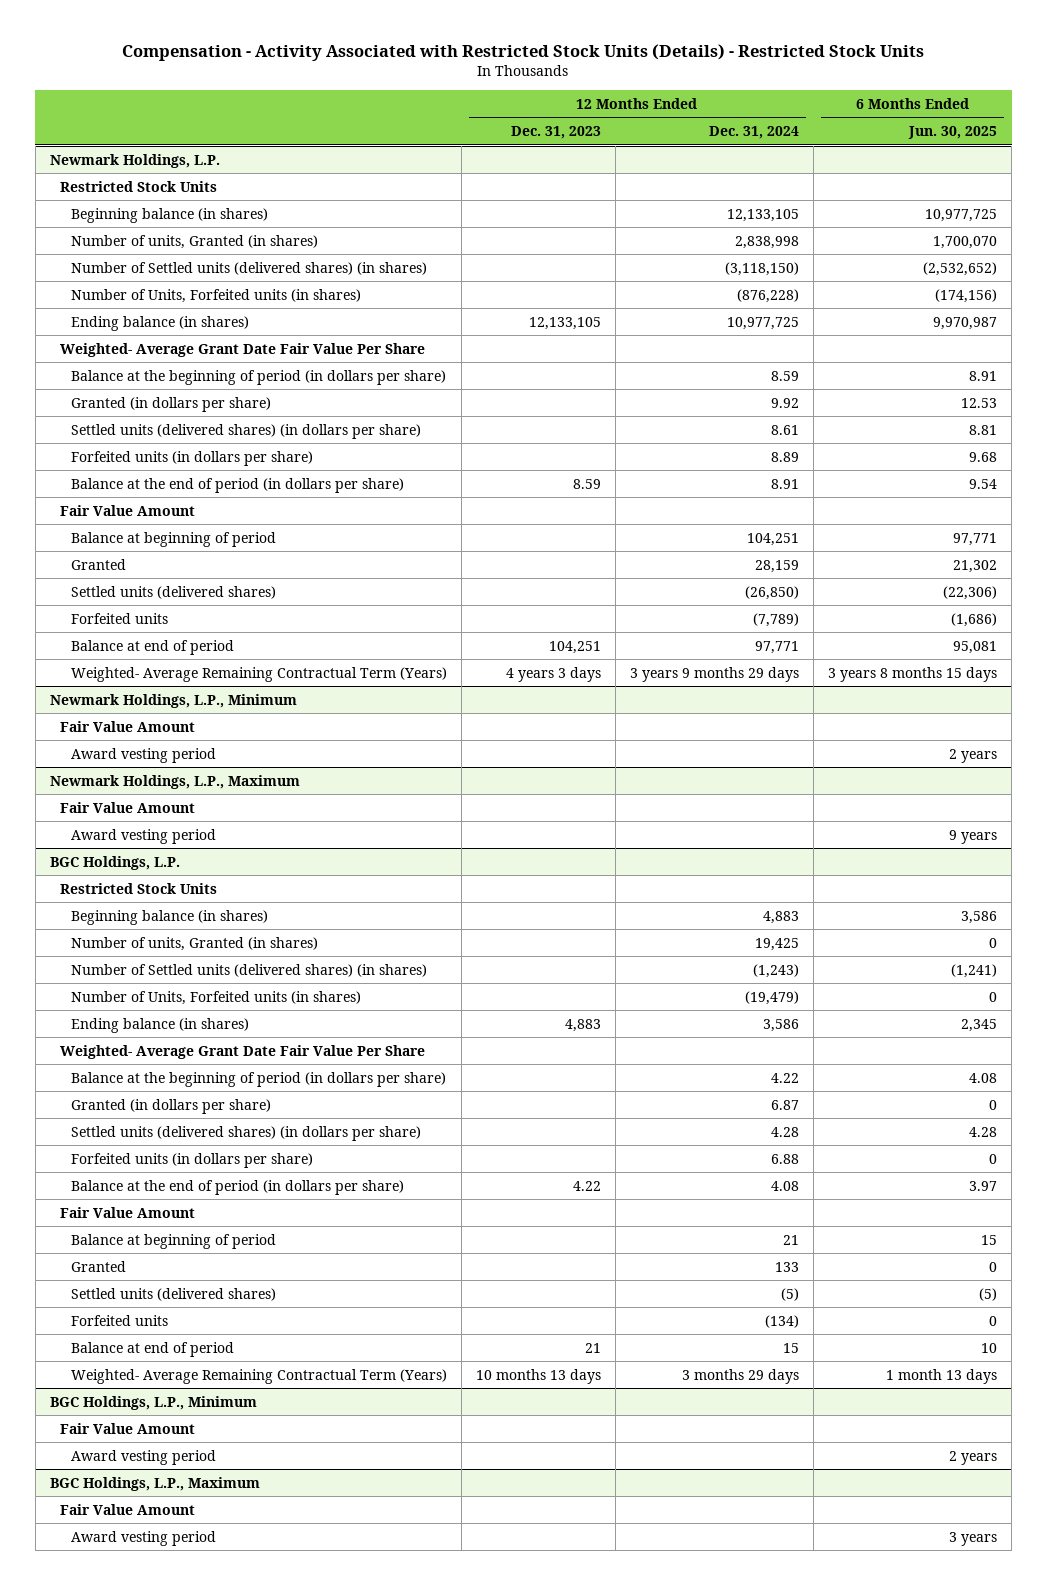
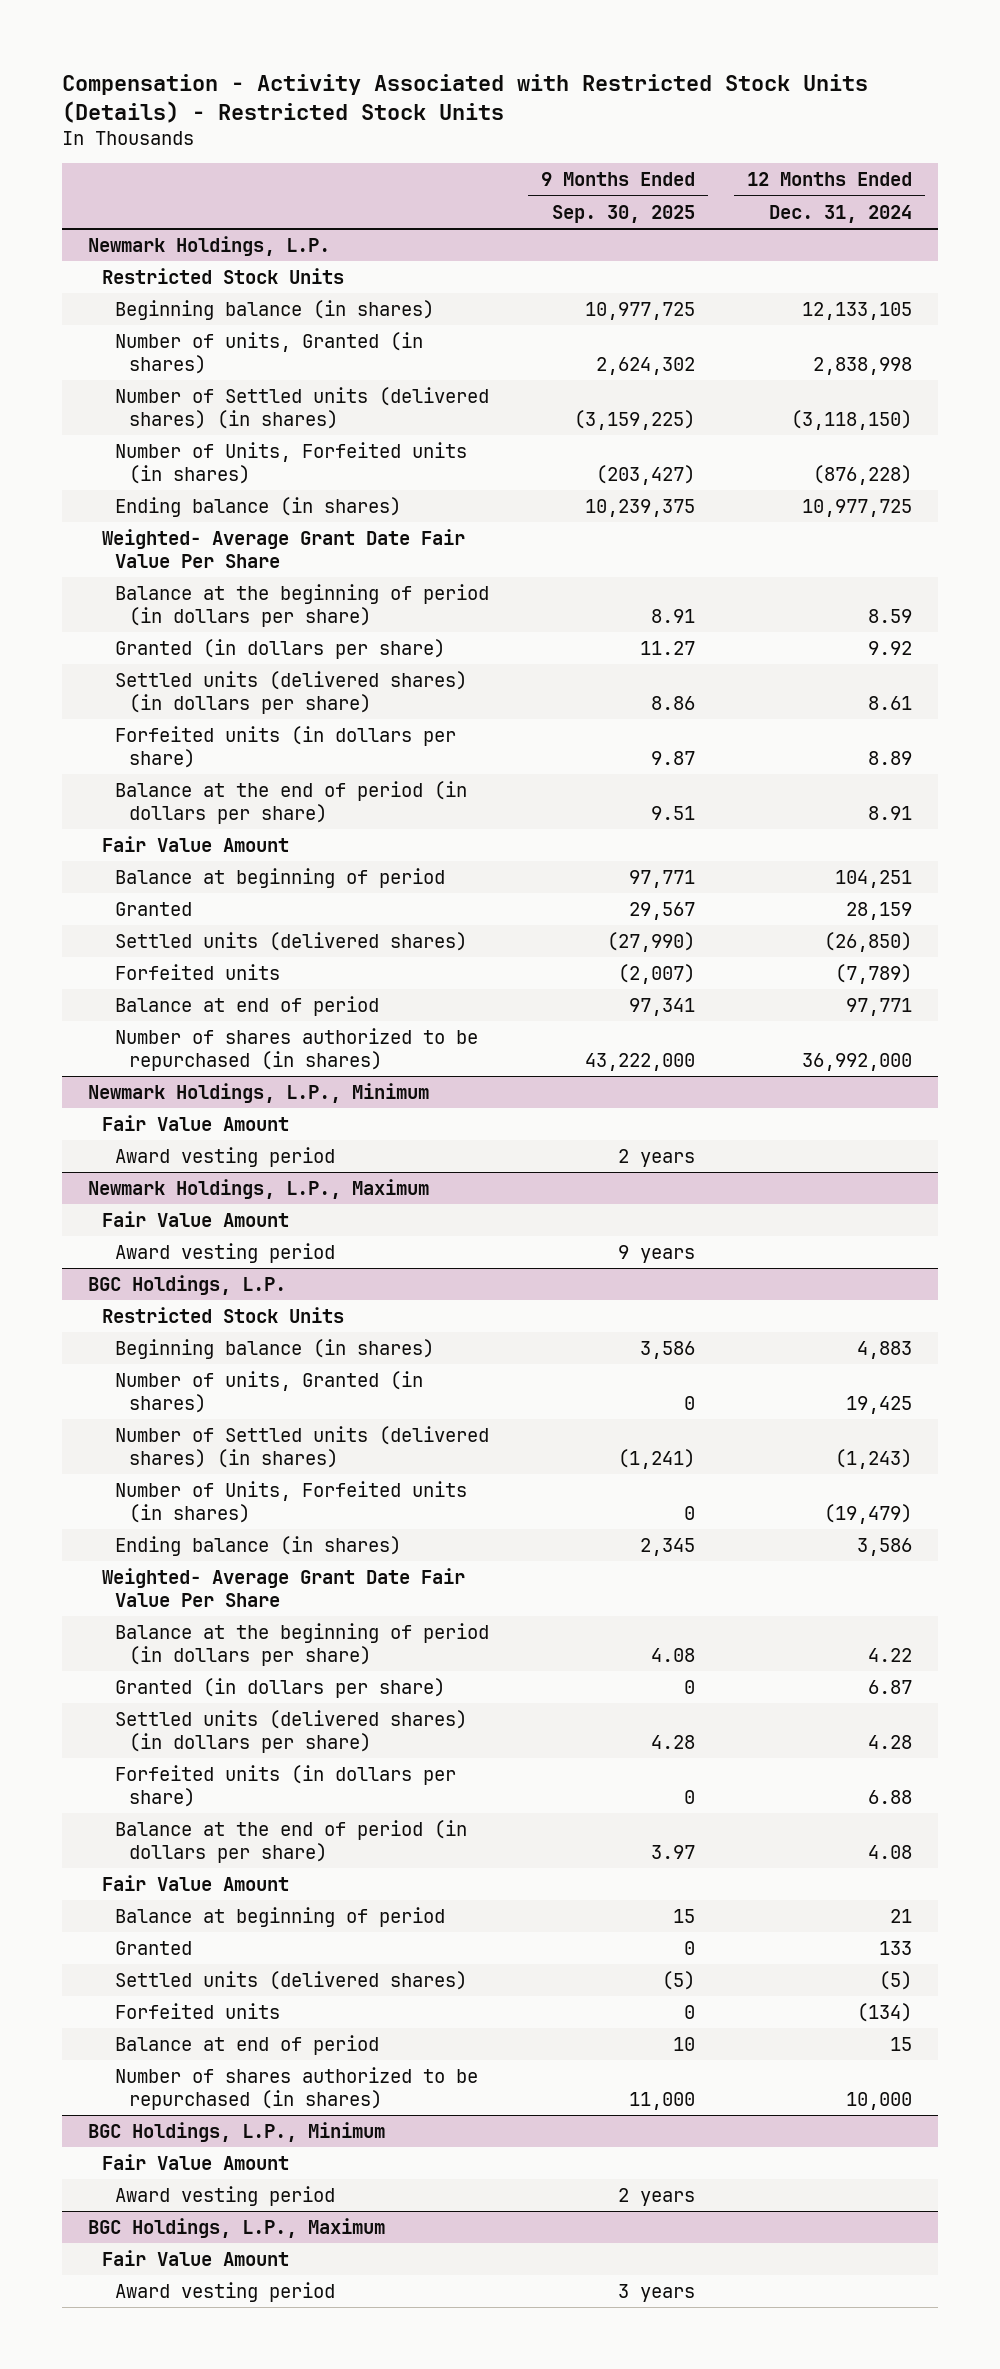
- | 12 Months Ended Dec. 31, 2023 | 12 Months Ended Dec. 31, 2024 | 6 Months Ended Jun. 30, 2025
+ | 9 Months Ended Sep. 30, 2025 | 12 Months Ended Dec. 31, 2024
@ Newmark Holdings, L.P.
- Weighted- Average Remaining Contractual Term (Years) | 4 years 3 days | 3 years 9 months 29 days | 3 years 8 months 15 days
+ Number of shares authorized to be repurchased (in shares) | 43,222,000 | 36,992,000
@ BGC Holdings, L.P.
- Weighted- Average Remaining Contractual Term (Years) | 10 months 13 days | 3 months 29 days | 1 month 13 days
+ Number of shares authorized to be repurchased (in shares) | 11,000 | 10,000

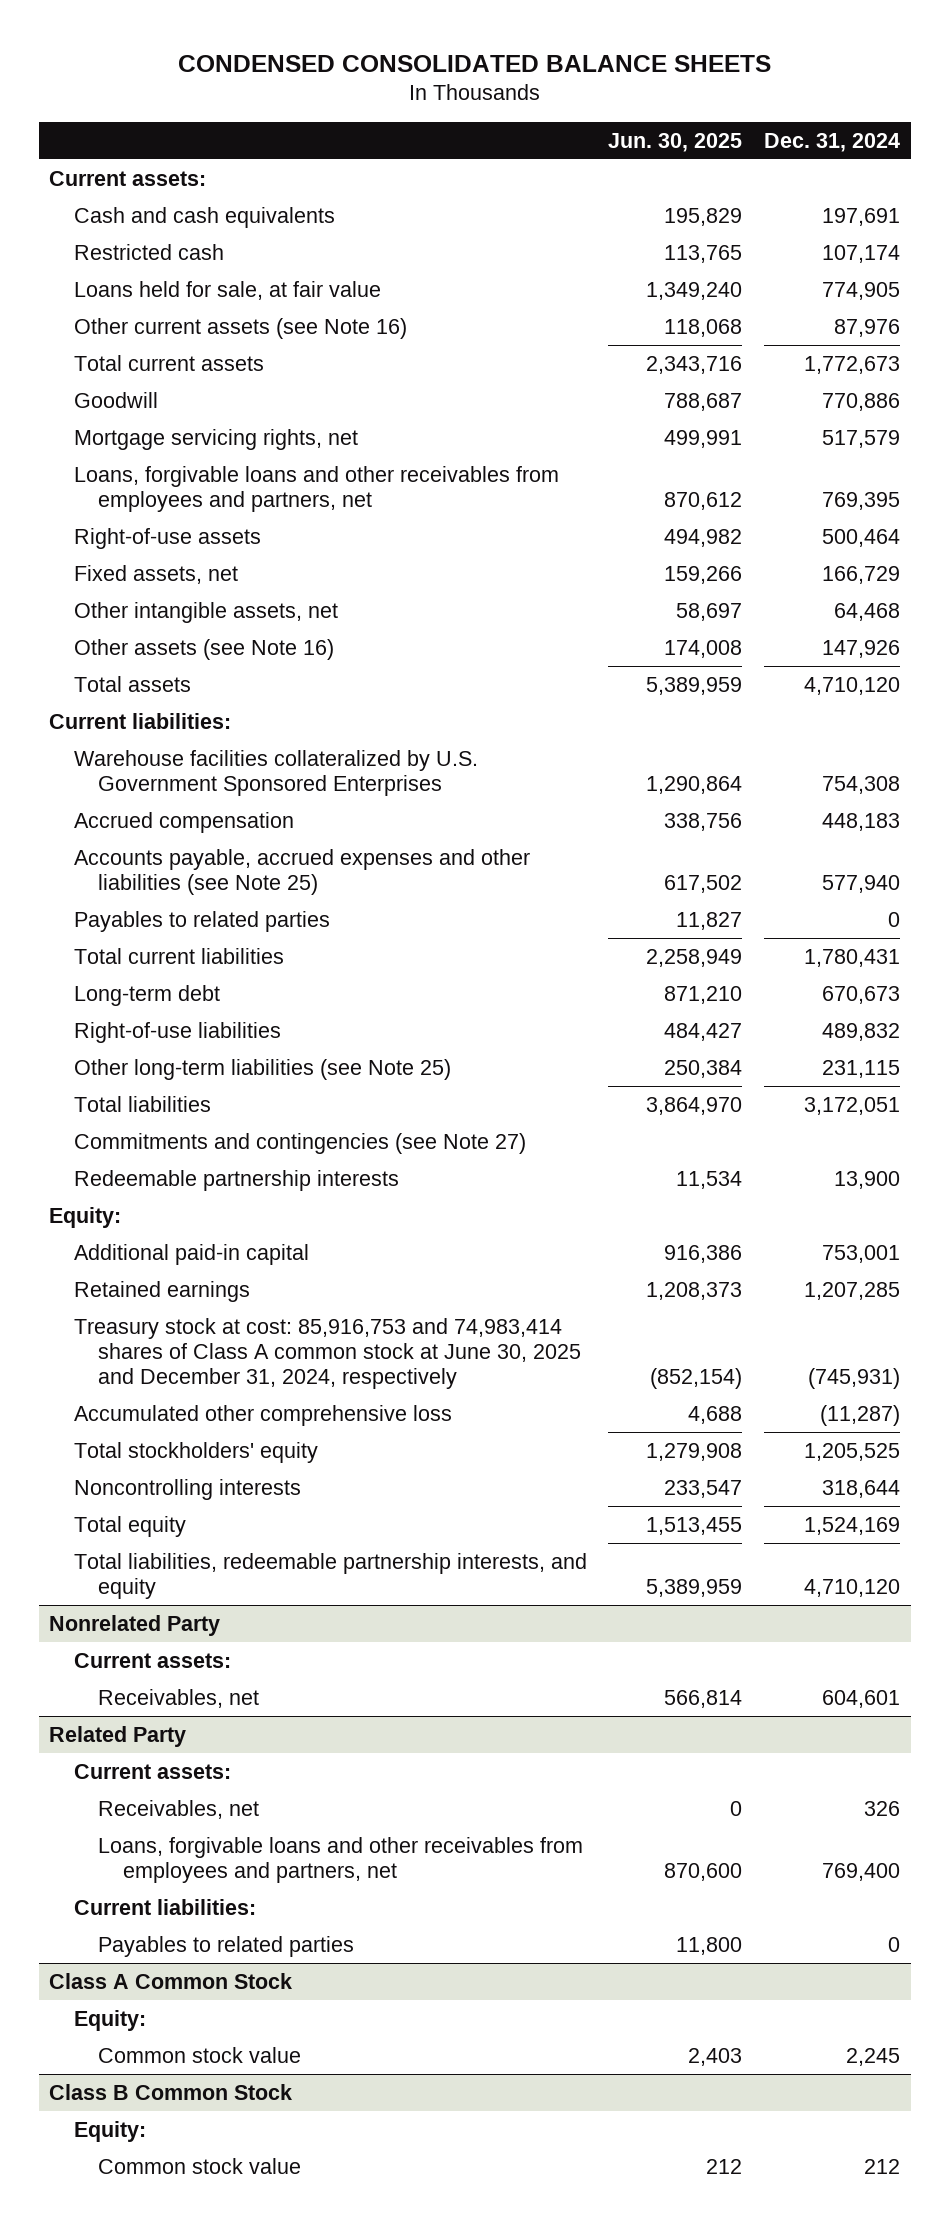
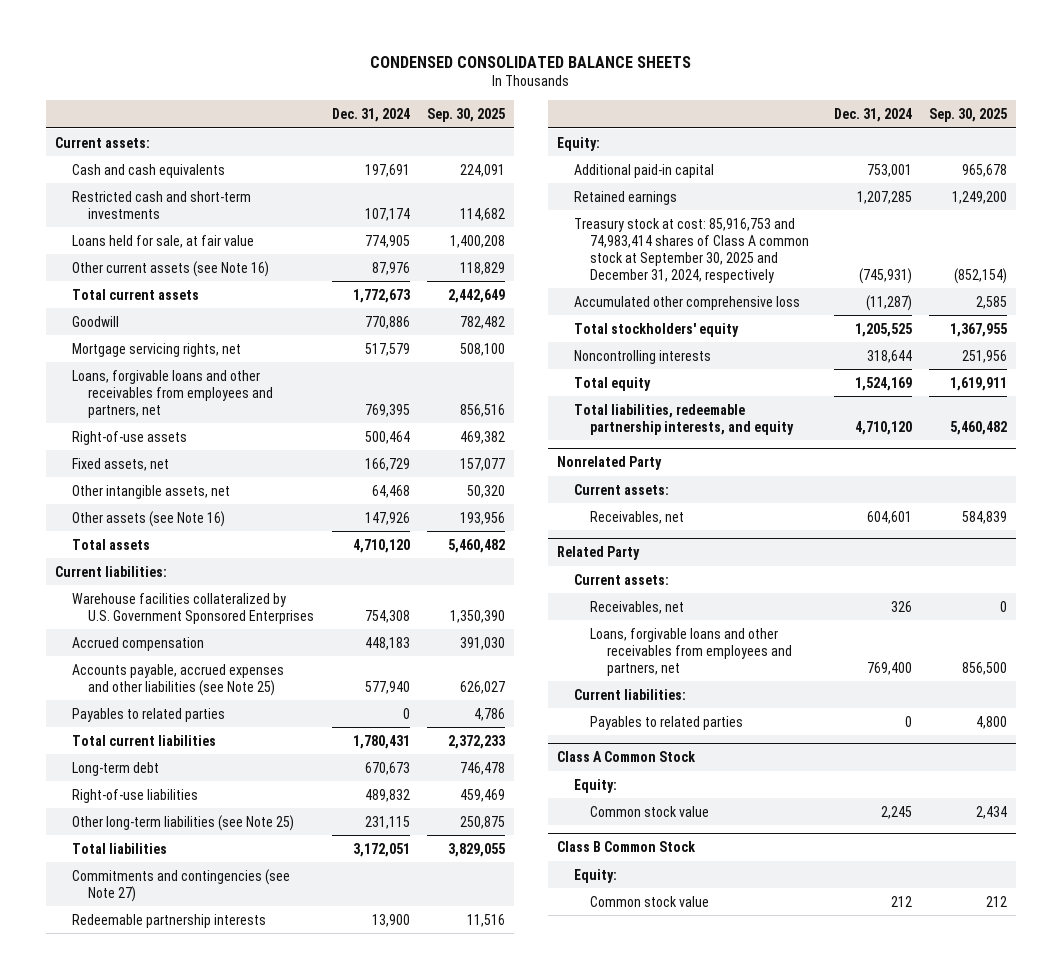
- | Jun. 30, 2025 | Dec. 31, 2024
+ | Dec. 31, 2024 | Sep. 30, 2025
- Restricted cash | 113,765 | 107,174
+ Restricted cash and short-term investments | 107,174 | 114,682
- Treasury stock at cost: 85,916,753 and 74,983,414 shares of Class A common stock at June 30, 2025 and December 31, 2024, respectively | (852,154) | (745,931)
+ Treasury stock at cost: 85,916,753 and 74,983,414 shares of Class A common stock at September 30, 2025 and December 31, 2024, respectively | (745,931) | (852,154)

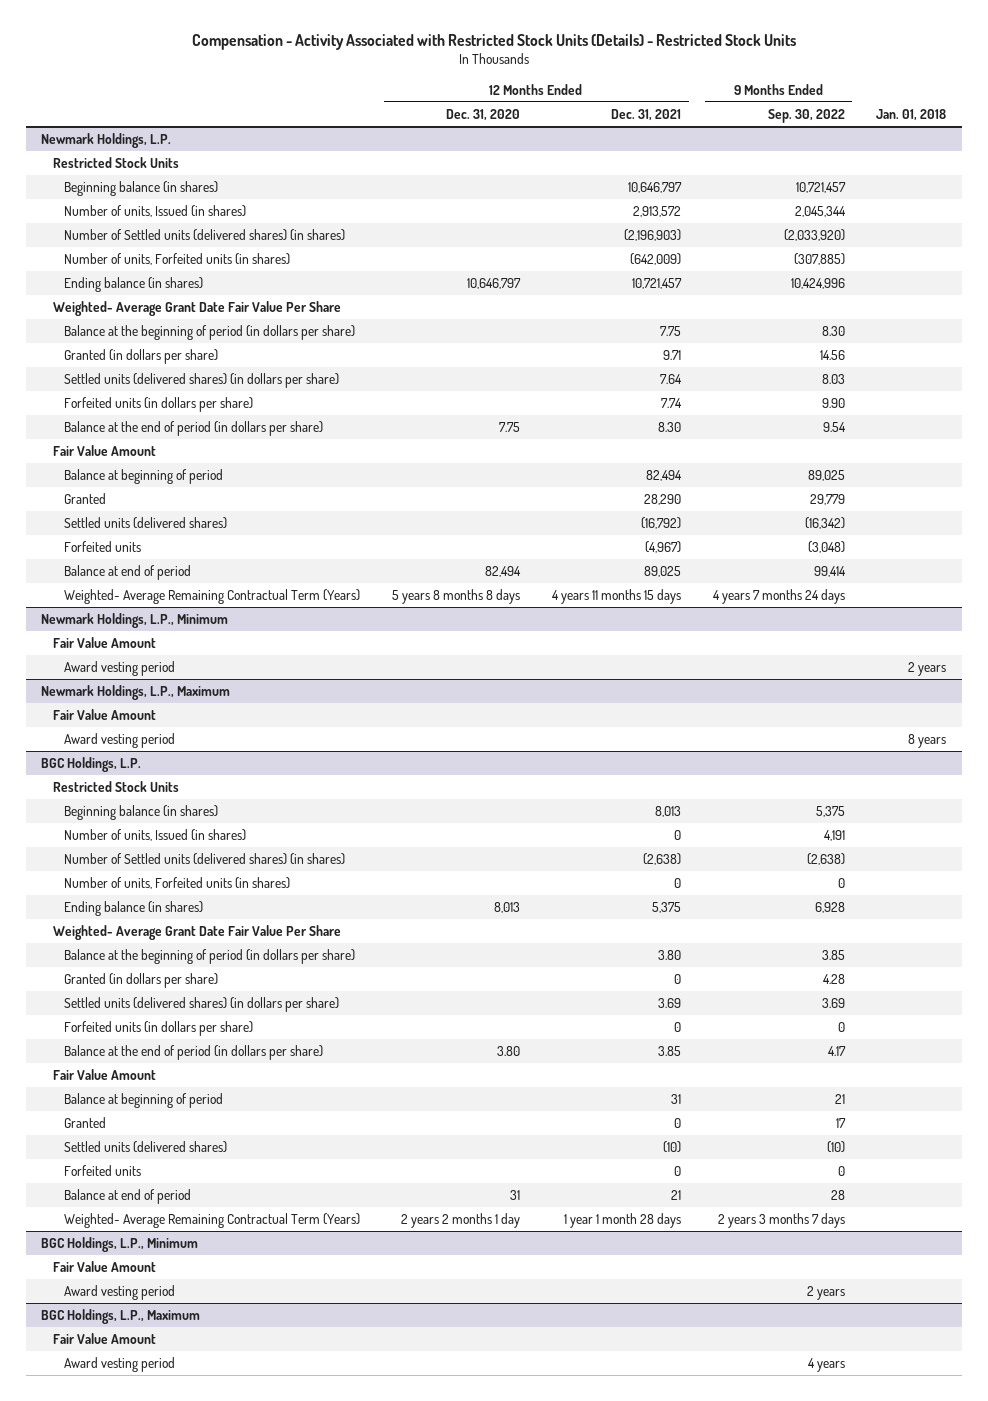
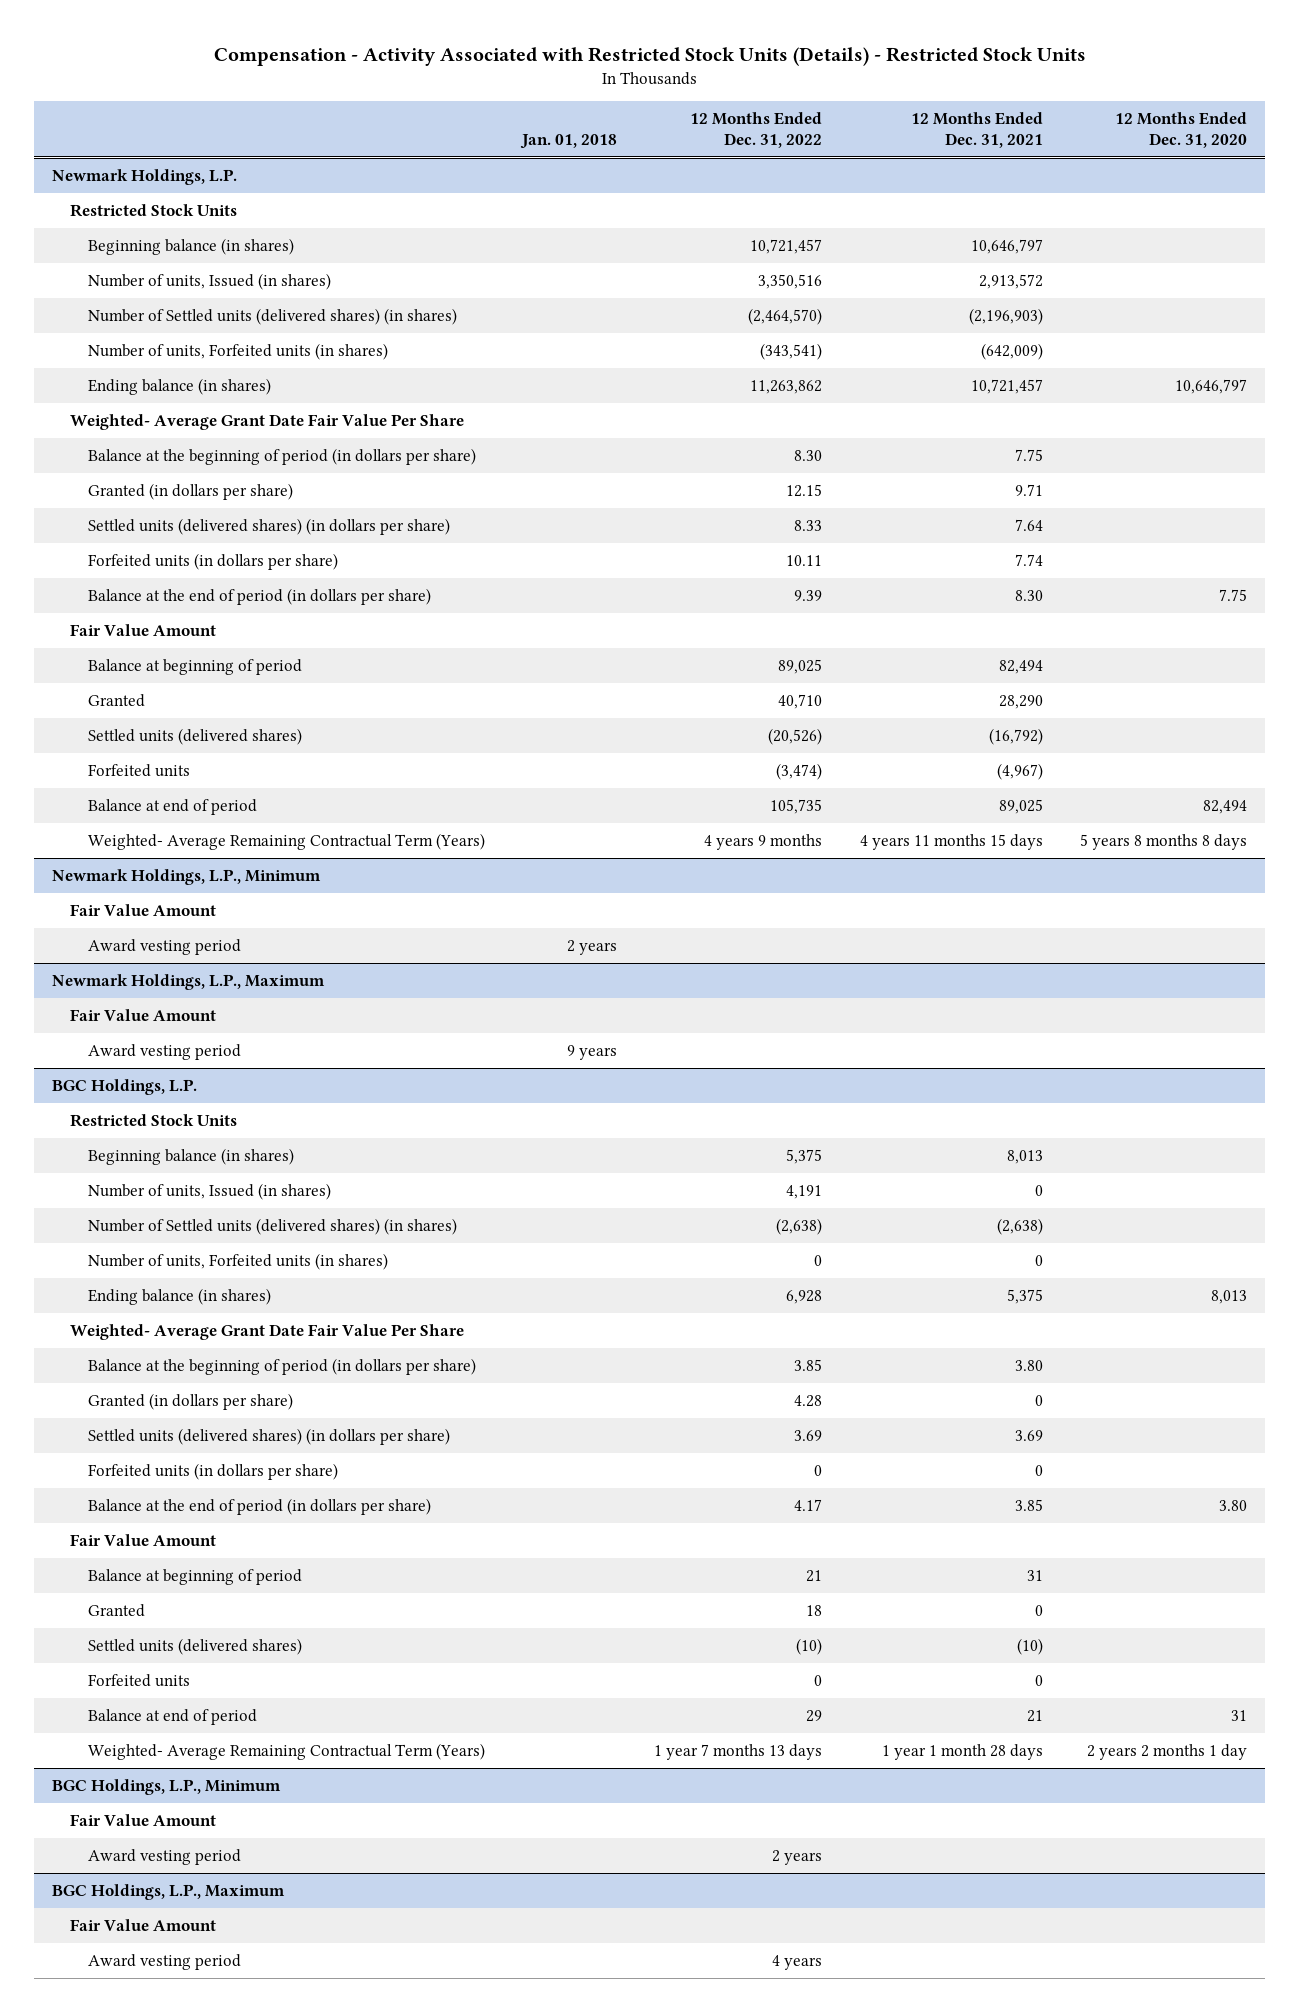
- | 12 Months Ended Dec. 31, 2020 | 12 Months Ended Dec. 31, 2021 | 9 Months Ended Sep. 30, 2022 | Jan. 01, 2018
+ | Jan. 01, 2018 | 12 Months Ended Dec. 31, 2022 | 12 Months Ended Dec. 31, 2021 | 12 Months Ended Dec. 31, 2020
@ Newmark Holdings, L.P., Maximum
- Award vesting period | | | | 8 years
+ Award vesting period | 9 years | | |

